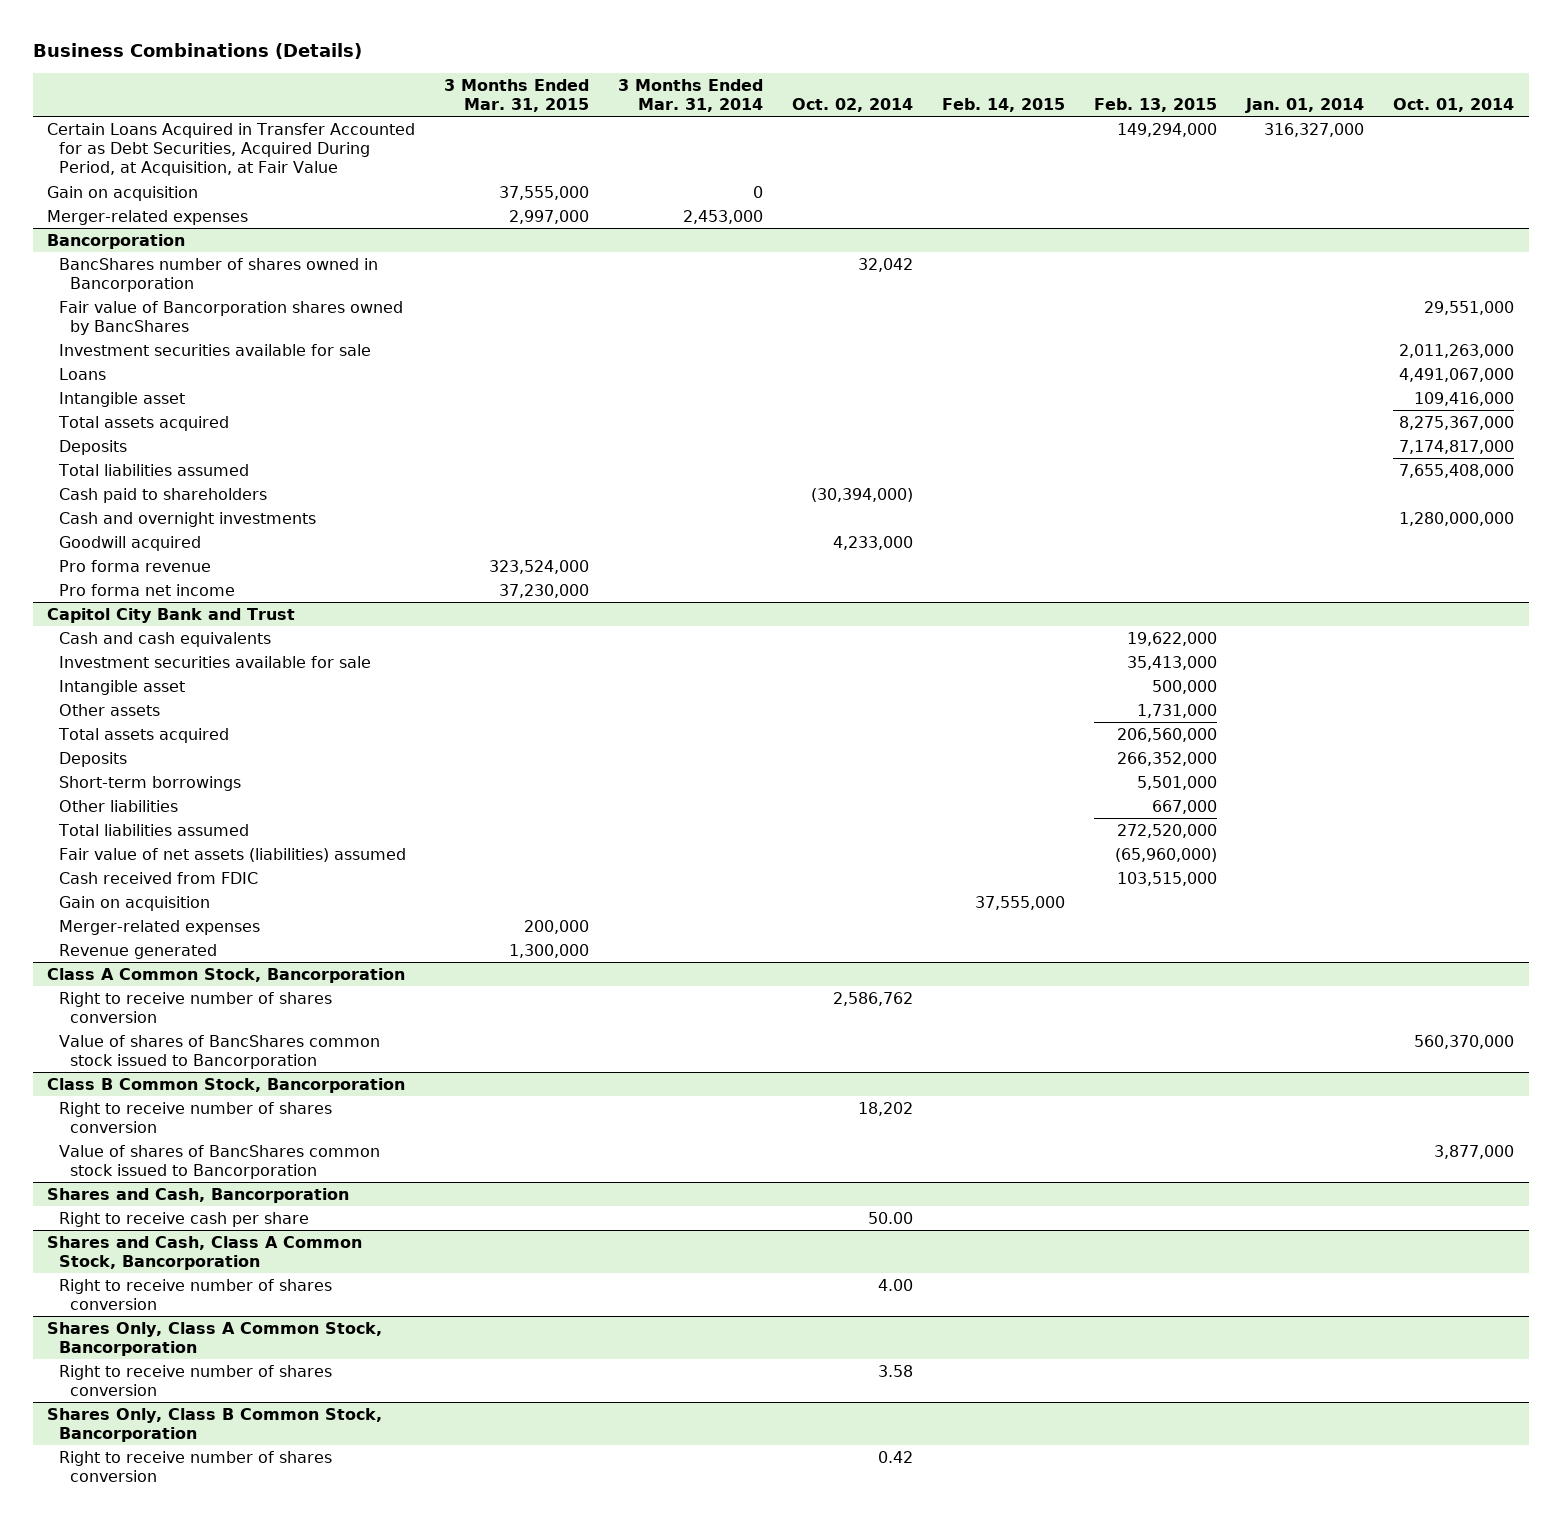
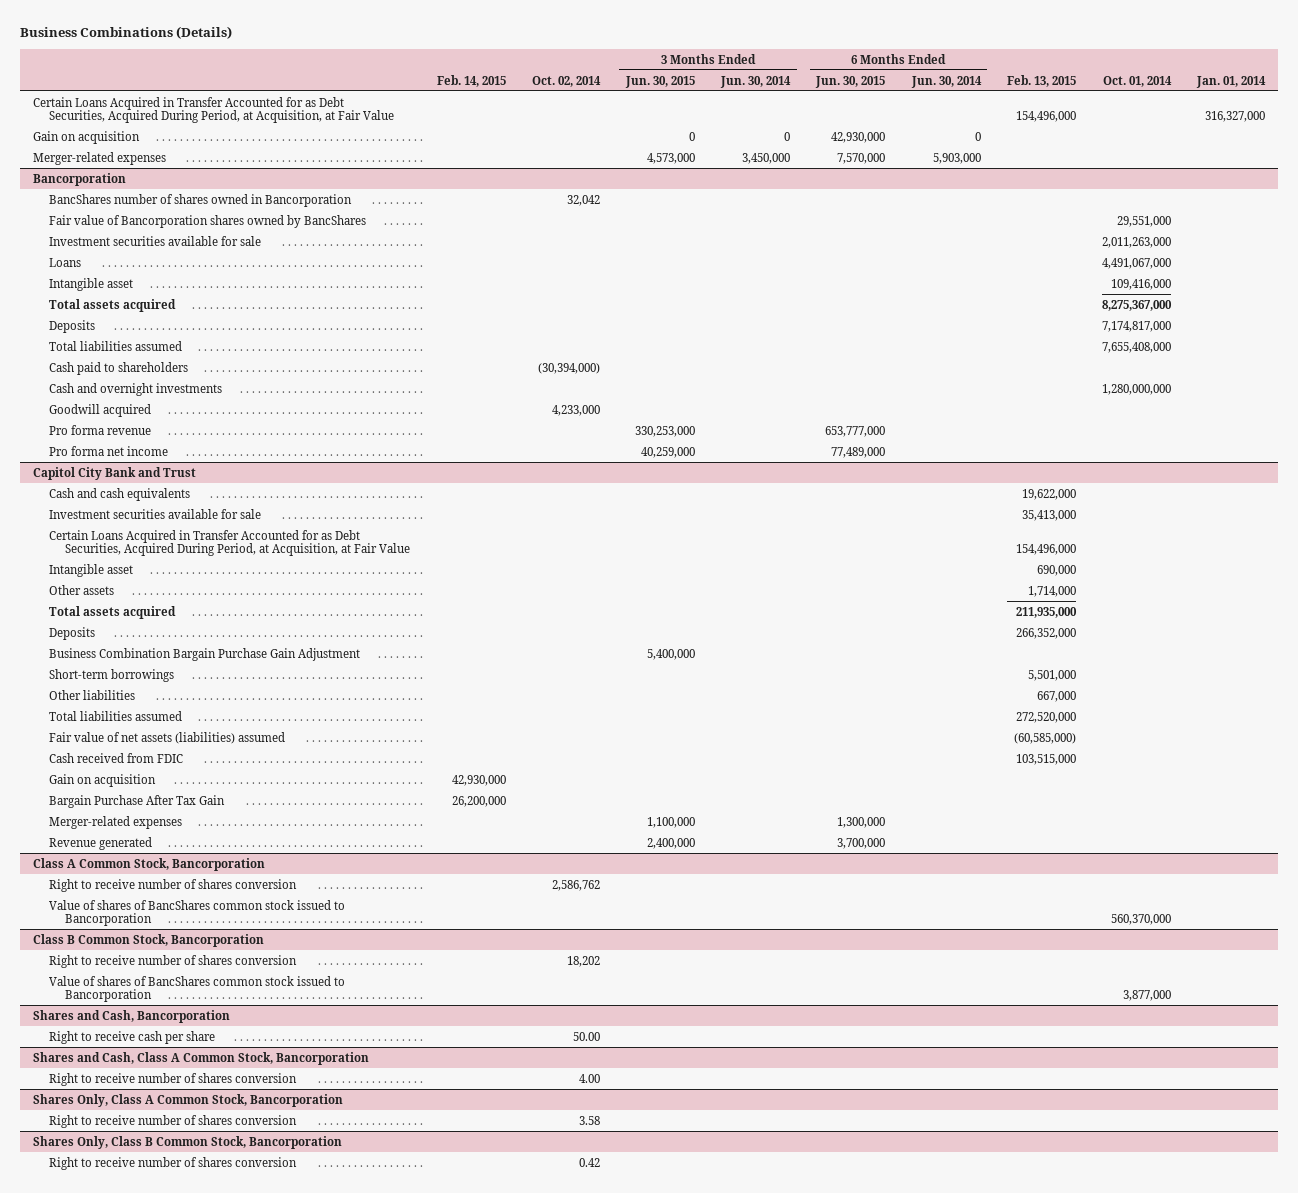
- | 3 Months Ended Mar. 31, 2015 | 3 Months Ended Mar. 31, 2014 | Oct. 02, 2014 | Feb. 14, 2015 | Feb. 13, 2015 | Jan. 01, 2014 | Oct. 01, 2014
+ | Feb. 14, 2015 | Oct. 02, 2014 | 3 Months Ended Jun. 30, 2015 | 3 Months Ended Jun. 30, 2014 | 6 Months Ended Jun. 30, 2015 | 6 Months Ended Jun. 30, 2014 | Feb. 13, 2015 | Oct. 01, 2014 | Jan. 01, 2014
- Certain Loans Acquired in Transfer Accounted for as Debt Securities, Acquired During Period, at Acquisition, at Fair Value | | | | | 149,294,000 | 316,327,000 |
+ Certain Loans Acquired in Transfer Accounted for as Debt Securities, Acquired During Period, at Acquisition, at Fair Value | | | | | | | 154,496,000 | | 316,327,000
@ Capitol City Bank and Trust
- Intangible asset | | | | | 500,000 | |
- Other assets | | | | | 1,731,000 | |
- Total assets acquired | | | | | 206,560,000 | |
+ Certain Loans Acquired in Transfer Accounted for as Debt Securities, Acquired During Period, at Acquisition, at Fair Value | | | | | | | 154,496,000 | |
+ Intangible asset | | | | | | | 690,000 | |
+ Other assets | | | | | | | 1,714,000 | |
+ Total assets acquired | | | | | | | 211,935,000 | |
+ Business Combination Bargain Purchase Gain Adjustment | | | 5,400,000 | | | | | |
- Fair value of net assets (liabilities) assumed | | | | | (65,960,000) | |
+ Fair value of net assets (liabilities) assumed | | | | | | | (60,585,000) | |
- Gain on acquisition | | | | 37,555,000 | | |
+ Gain on acquisition | 42,930,000 | | | | | | | |
+ Bargain Purchase After Tax Gain | 26,200,000 | | | | | | | |

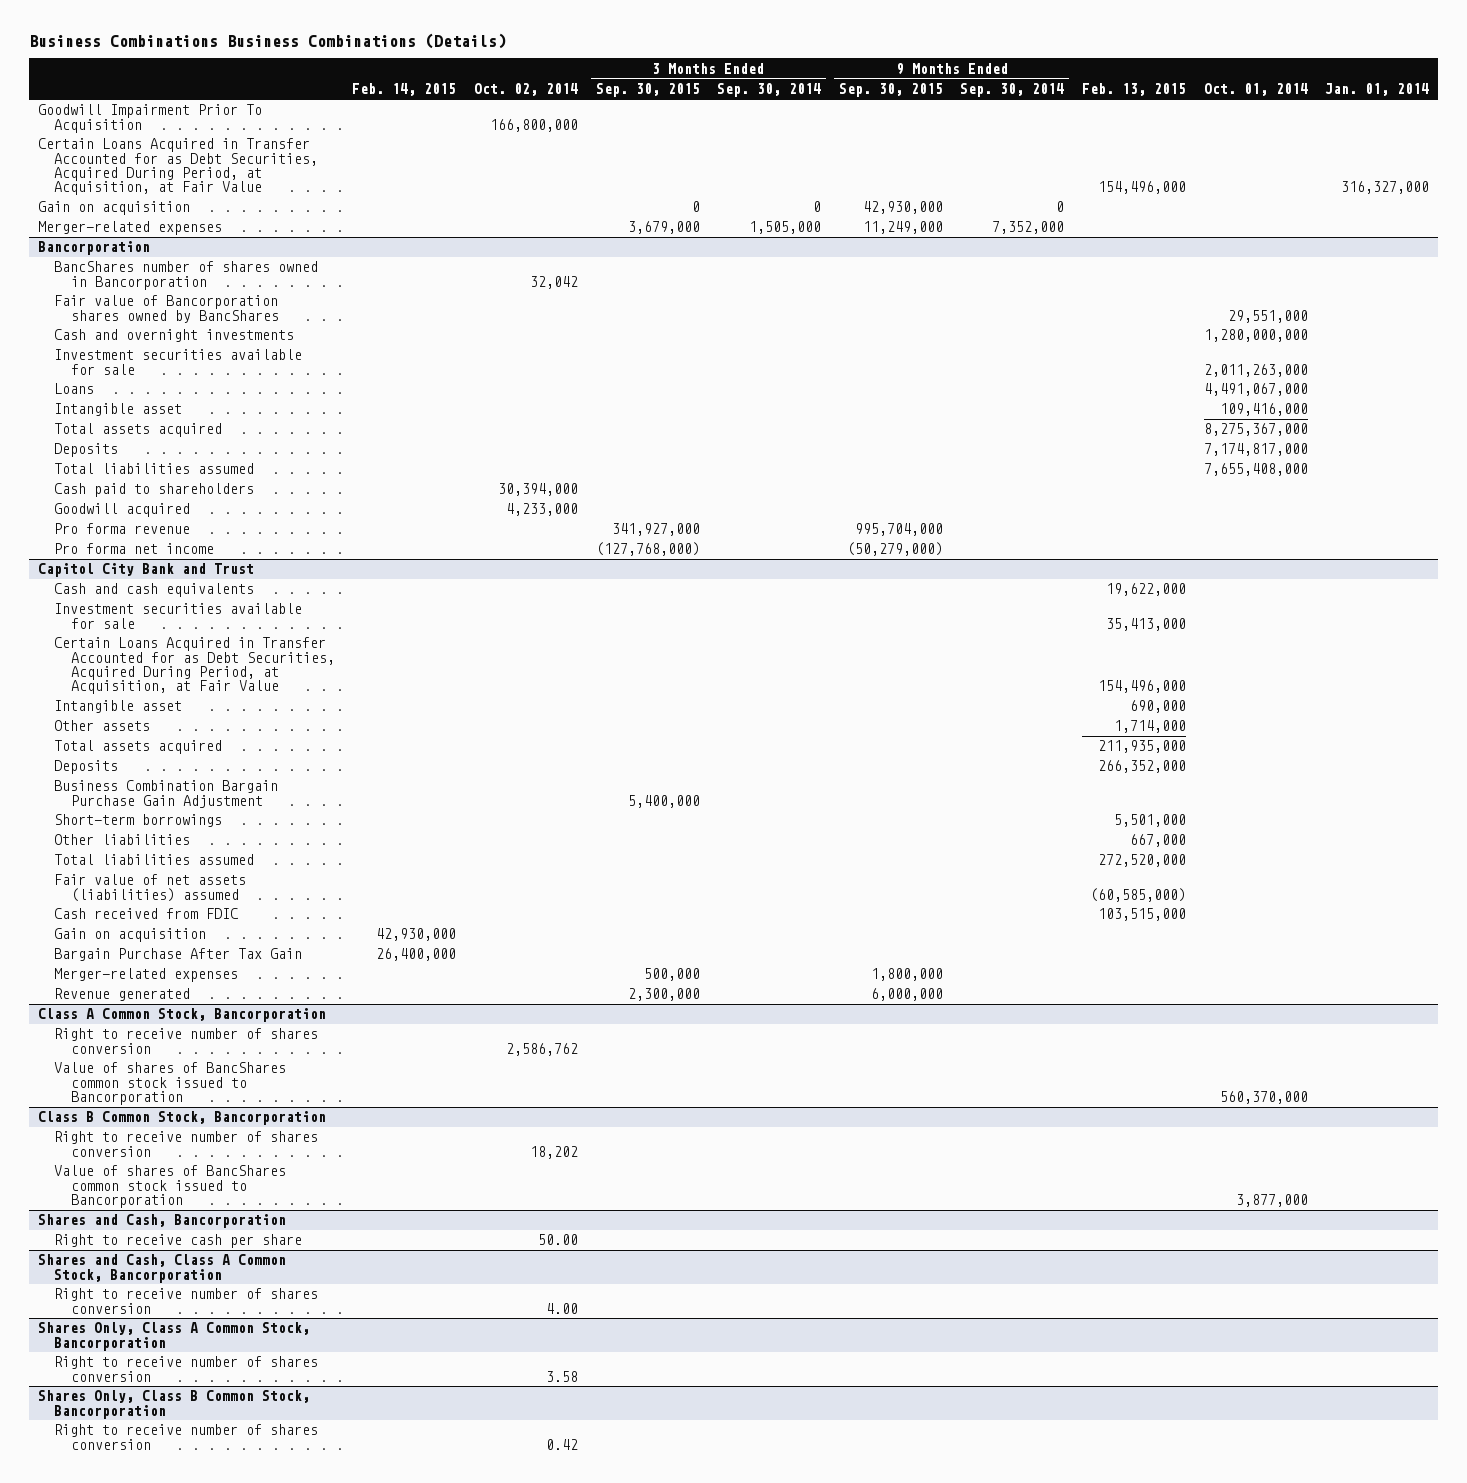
- Business Combinations (Details)
+ Business Combinations Business Combinations (Details)
- | Feb. 14, 2015 | Oct. 02, 2014 | 3 Months Ended Jun. 30, 2015 | 3 Months Ended Jun. 30, 2014 | 6 Months Ended Jun. 30, 2015 | 6 Months Ended Jun. 30, 2014 | Feb. 13, 2015 | Oct. 01, 2014 | Jan. 01, 2014
+ | Feb. 14, 2015 | Oct. 02, 2014 | 3 Months Ended Sep. 30, 2015 | 3 Months Ended Sep. 30, 2014 | 9 Months Ended Sep. 30, 2015 | 9 Months Ended Sep. 30, 2014 | Feb. 13, 2015 | Oct. 01, 2014 | Jan. 01, 2014
+ Goodwill Impairment Prior To Acquisition | | 166,800,000 | | | | | | |
@ Bancorporation
moved up: Cash and overnight investments | | | | | | | | 1,280,000,000 |
- Cash paid to shareholders | | (30,394,000) | | | | | | |
+ Cash paid to shareholders | | 30,394,000 | | | | | | |
@ Capitol City Bank and Trust
- Bargain Purchase After Tax Gain | 26,200,000 | | | | | | | |
+ Bargain Purchase After Tax Gain | 26,400,000 | | | | | | | |

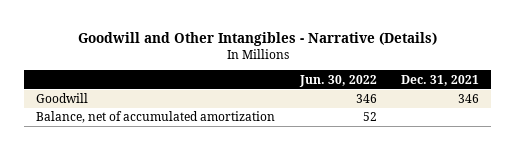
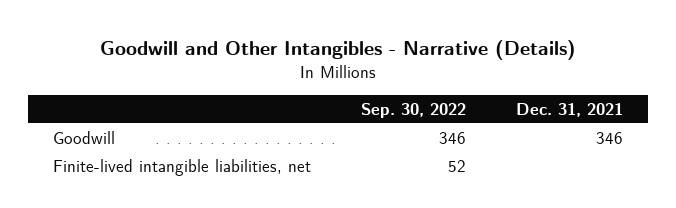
- | Jun. 30, 2022 | Dec. 31, 2021
+ | Sep. 30, 2022 | Dec. 31, 2021
- Balance, net of accumulated amortization | 52 |
+ Finite-lived intangible liabilities, net | 52 |

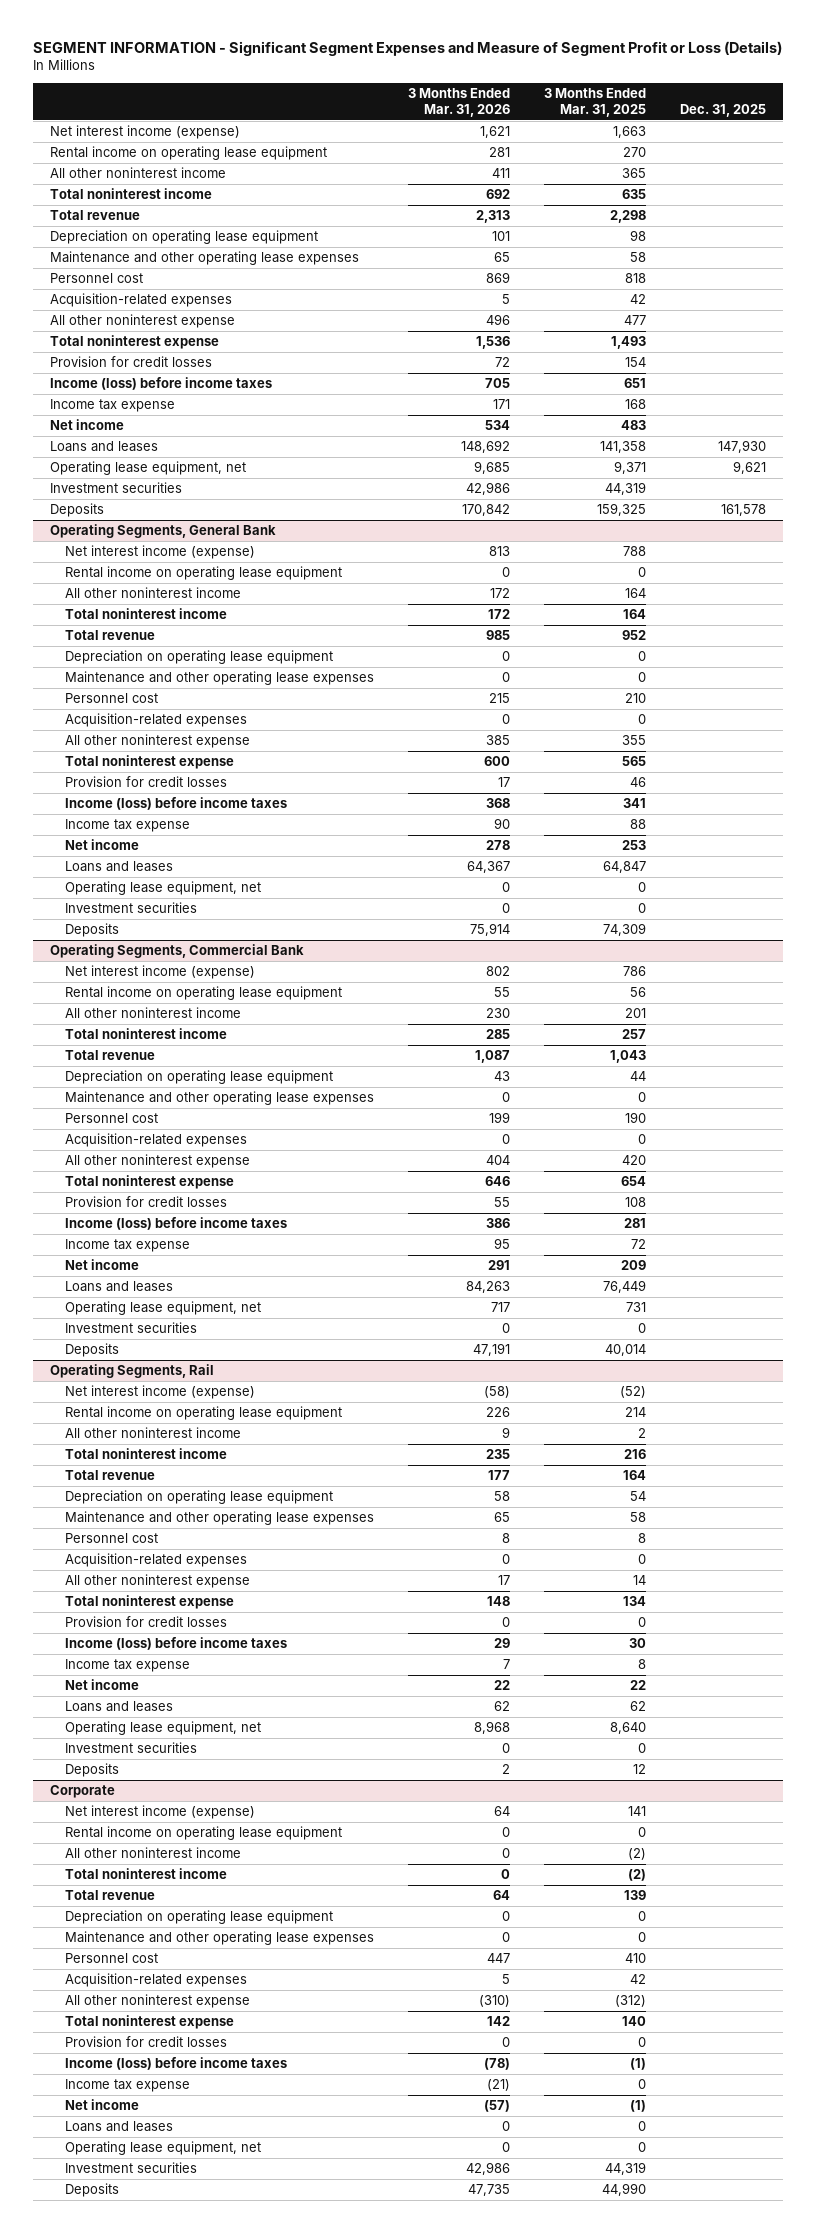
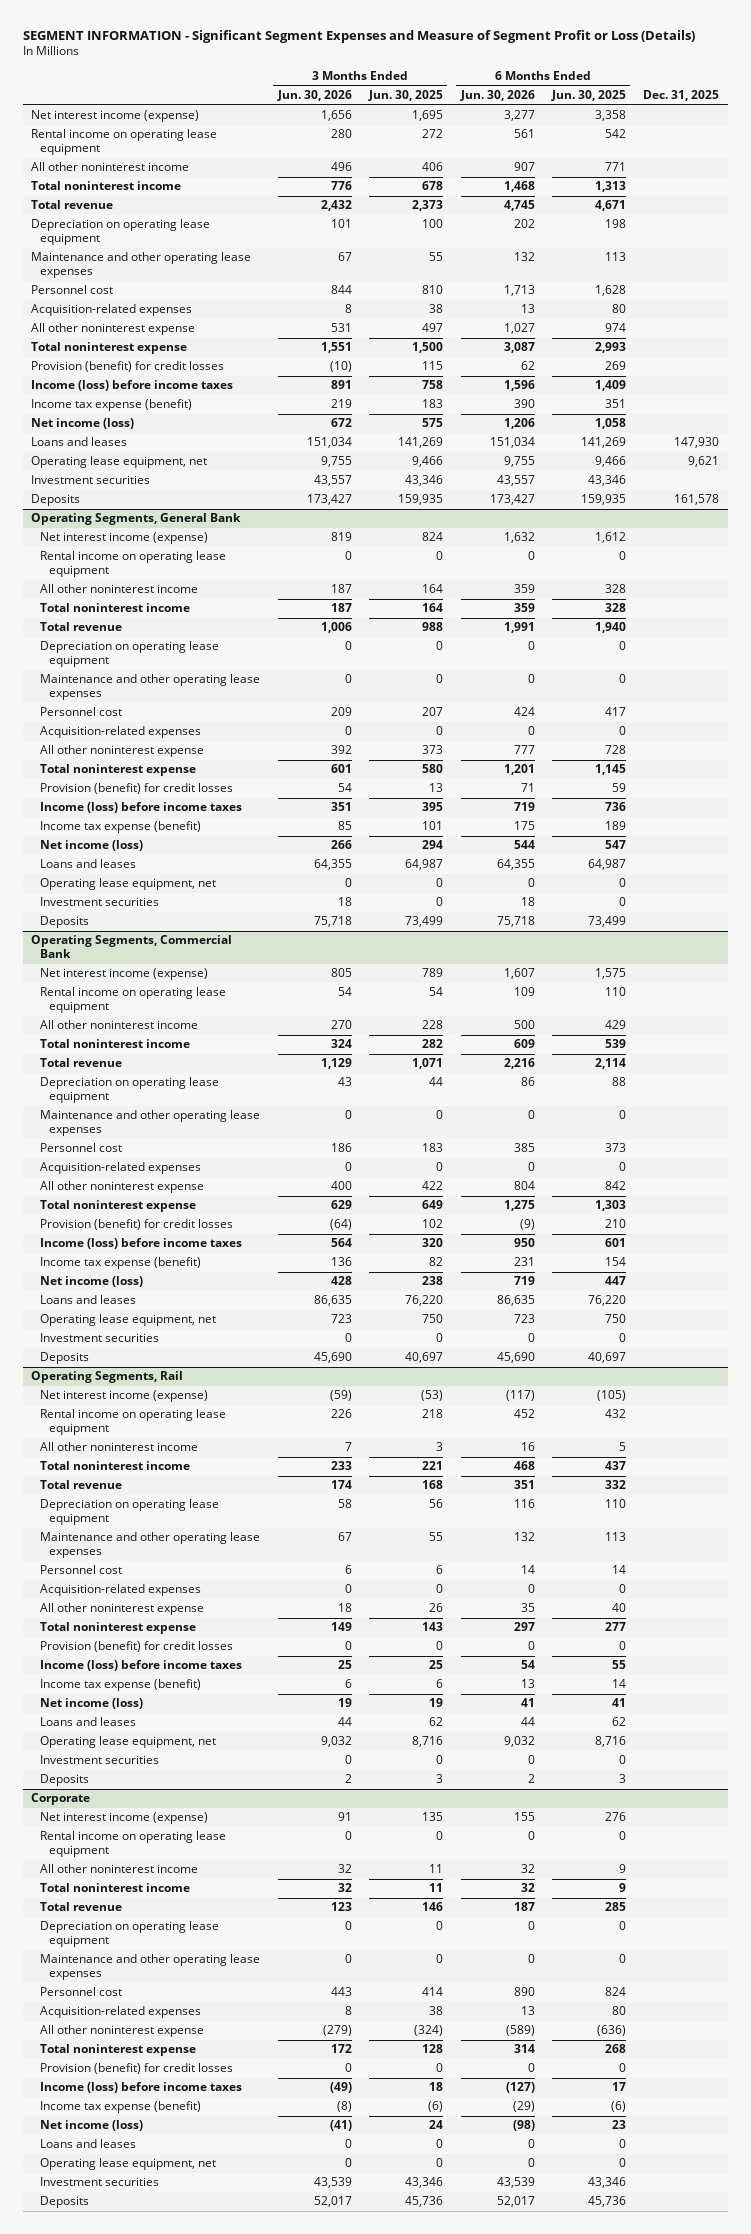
- | 3 Months Ended Mar. 31, 2026 | 3 Months Ended Mar. 31, 2025 | Dec. 31, 2025
+ | 3 Months Ended Jun. 30, 2026 | 3 Months Ended Jun. 30, 2025 | 6 Months Ended Jun. 30, 2026 | 6 Months Ended Jun. 30, 2025 | Dec. 31, 2025
- Provision for credit losses | 72 | 154 |
+ Provision (benefit) for credit losses | (10) | 115 | 62 | 269 |
- Income tax expense | 171 | 168 |
- Net income | 534 | 483 |
+ Income tax expense (benefit) | 219 | 183 | 390 | 351 |
+ Net income (loss) | 672 | 575 | 1,206 | 1,058 |
@ Operating Segments, General Bank
- Provision for credit losses | 17 | 46 |
+ Provision (benefit) for credit losses | 54 | 13 | 71 | 59 |
- Income tax expense | 90 | 88 |
- Net income | 278 | 253 |
+ Income tax expense (benefit) | 85 | 101 | 175 | 189 |
+ Net income (loss) | 266 | 294 | 544 | 547 |
@ Operating Segments, Commercial Bank
- Provision for credit losses | 55 | 108 |
+ Provision (benefit) for credit losses | (64) | 102 | (9) | 210 |
- Income tax expense | 95 | 72 |
- Net income | 291 | 209 |
+ Income tax expense (benefit) | 136 | 82 | 231 | 154 |
+ Net income (loss) | 428 | 238 | 719 | 447 |
@ Operating Segments, Rail
- Provision for credit losses | 0 | 0 |
+ Provision (benefit) for credit losses | 0 | 0 | 0 | 0 |
- Income tax expense | 7 | 8 |
- Net income | 22 | 22 |
+ Income tax expense (benefit) | 6 | 6 | 13 | 14 |
+ Net income (loss) | 19 | 19 | 41 | 41 |
@ Corporate
- Provision for credit losses | 0 | 0 |
+ Provision (benefit) for credit losses | 0 | 0 | 0 | 0 |
- Income tax expense | (21) | 0 |
- Net income | (57) | (1) |
+ Income tax expense (benefit) | (8) | (6) | (29) | (6) |
+ Net income (loss) | (41) | 24 | (98) | 23 |

